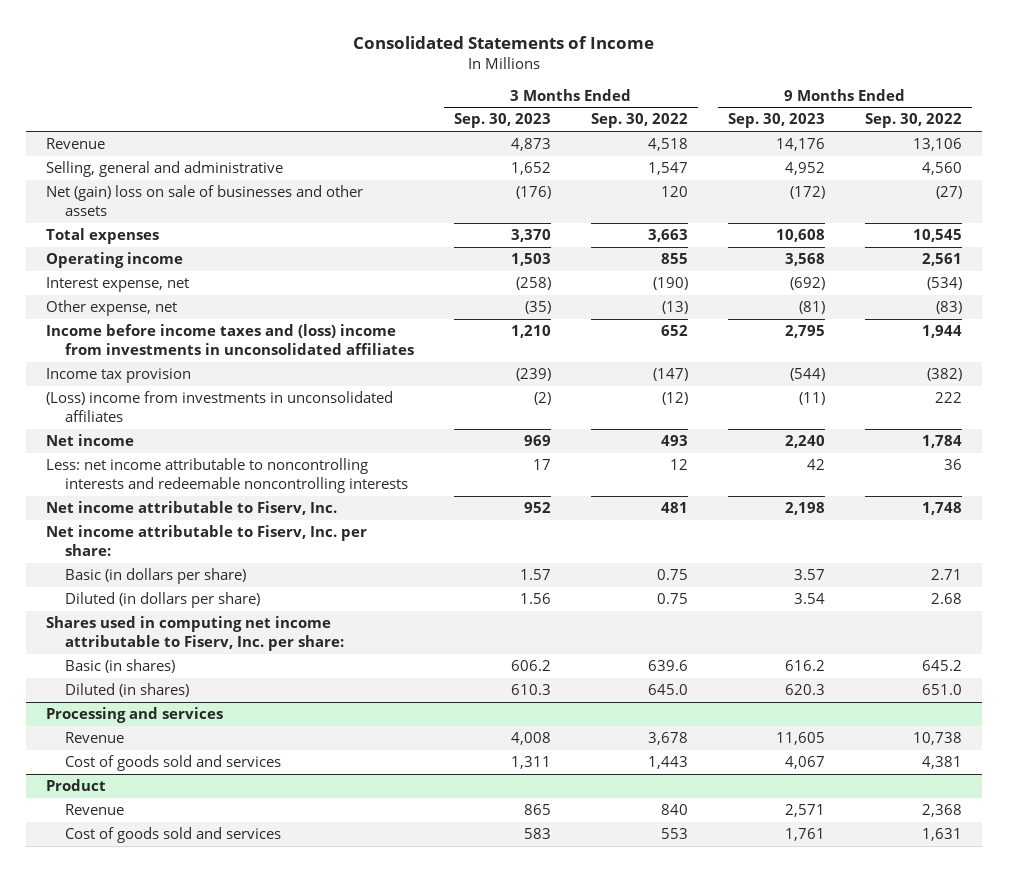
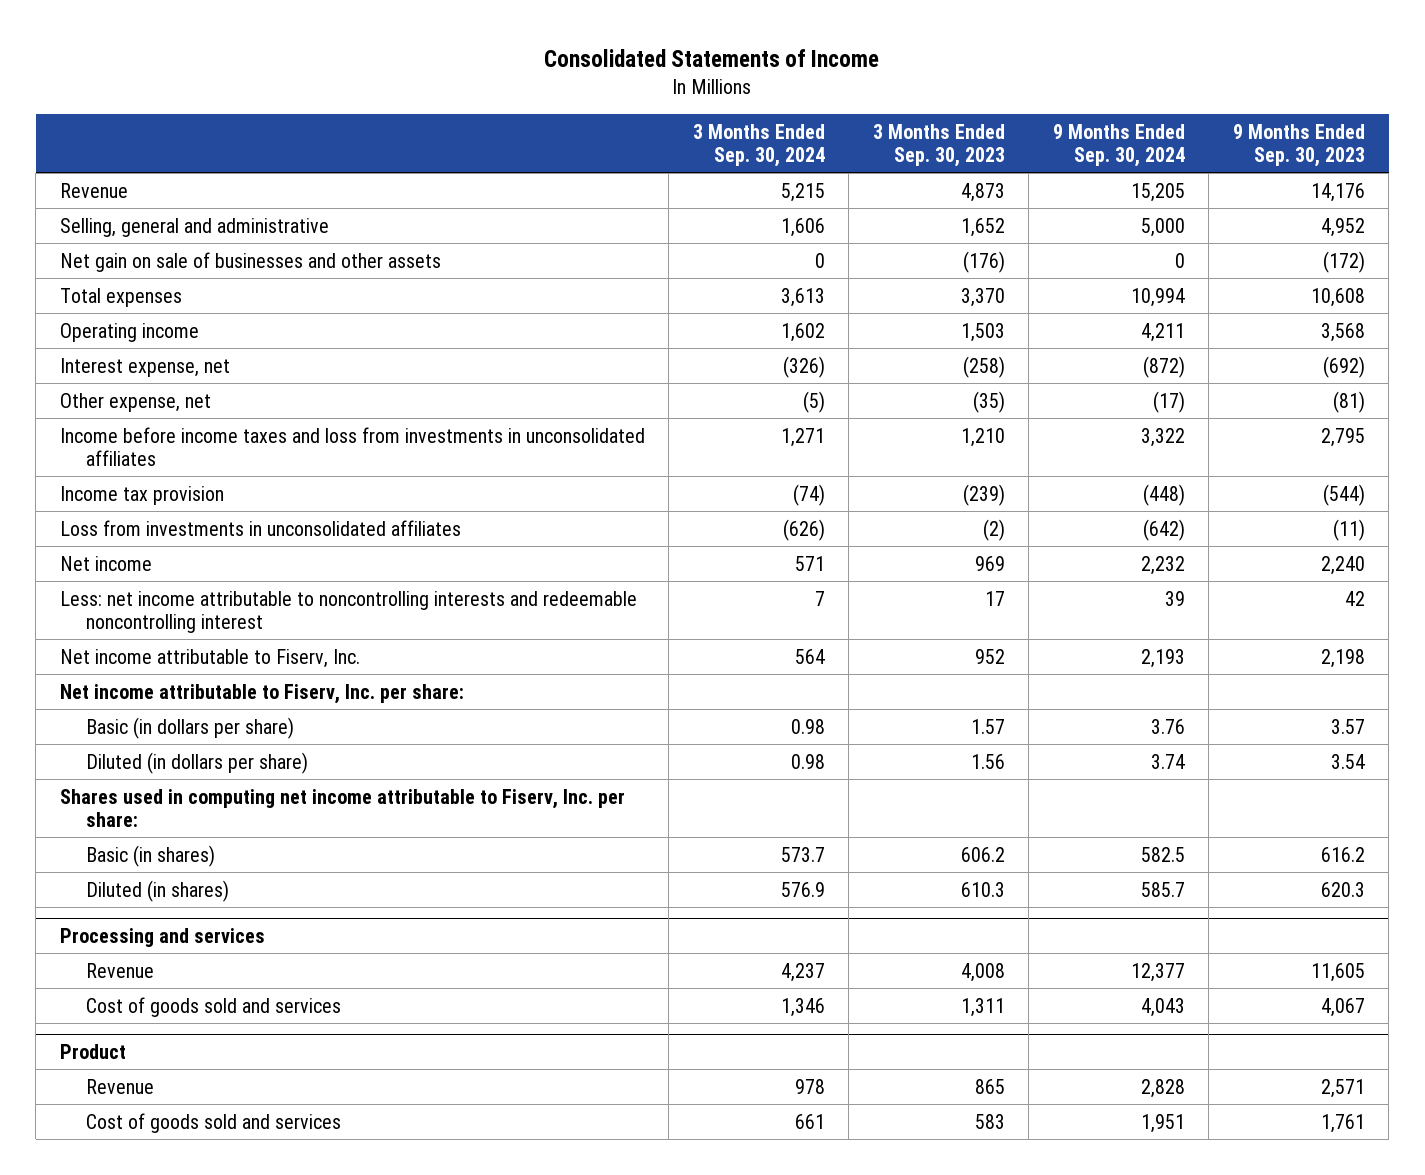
- | 3 Months Ended Sep. 30, 2023 | 3 Months Ended Sep. 30, 2022 | 9 Months Ended Sep. 30, 2023 | 9 Months Ended Sep. 30, 2022
+ | 3 Months Ended Sep. 30, 2024 | 3 Months Ended Sep. 30, 2023 | 9 Months Ended Sep. 30, 2024 | 9 Months Ended Sep. 30, 2023
- Net (gain) loss on sale of businesses and other assets | (176) | 120 | (172) | (27)
+ Net gain on sale of businesses and other assets | 0 | (176) | 0 | (172)
- Income before income taxes and (loss) income from investments in unconsolidated affiliates | 1,210 | 652 | 2,795 | 1,944
+ Income before income taxes and loss from investments in unconsolidated affiliates | 1,271 | 1,210 | 3,322 | 2,795
- (Loss) income from investments in unconsolidated affiliates | (2) | (12) | (11) | 222
+ Loss from investments in unconsolidated affiliates | (626) | (2) | (642) | (11)
- Less: net income attributable to noncontrolling interests and redeemable noncontrolling interests | 17 | 12 | 42 | 36
+ Less: net income attributable to noncontrolling interests and redeemable noncontrolling interest | 7 | 17 | 39 | 42

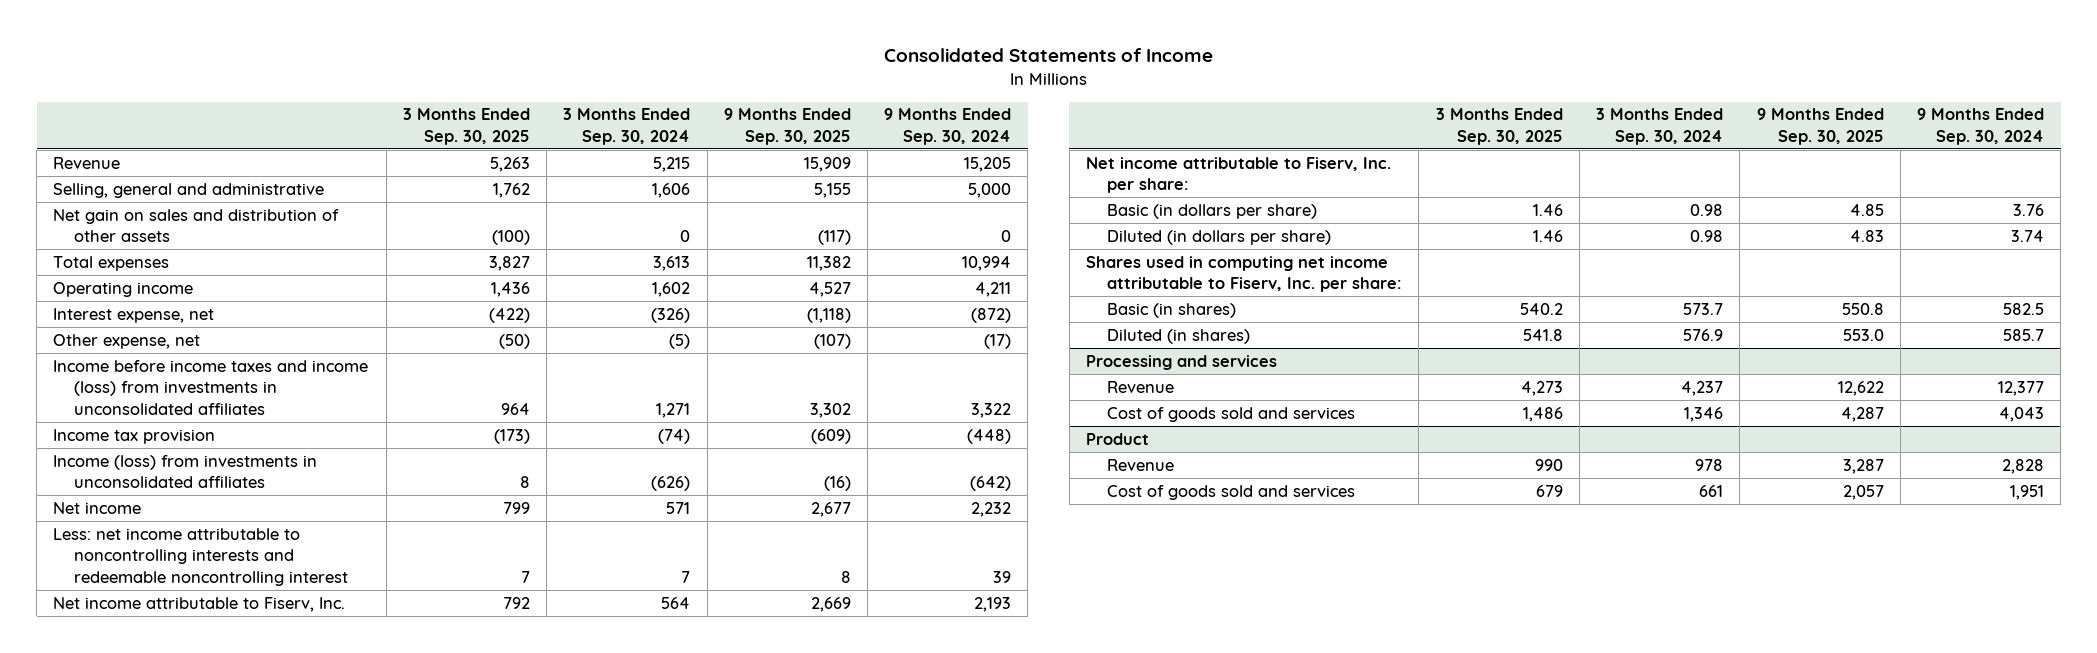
- | 3 Months Ended Sep. 30, 2024 | 3 Months Ended Sep. 30, 2023 | 9 Months Ended Sep. 30, 2024 | 9 Months Ended Sep. 30, 2023
+ | 3 Months Ended Sep. 30, 2025 | 3 Months Ended Sep. 30, 2024 | 9 Months Ended Sep. 30, 2025 | 9 Months Ended Sep. 30, 2024
- Net gain on sale of businesses and other assets | 0 | (176) | 0 | (172)
+ Net gain on sales and distribution of other assets | (100) | 0 | (117) | 0
- Income before income taxes and loss from investments in unconsolidated affiliates | 1,271 | 1,210 | 3,322 | 2,795
+ Income before income taxes and income (loss) from investments in unconsolidated affiliates | 964 | 1,271 | 3,302 | 3,322
- Loss from investments in unconsolidated affiliates | (626) | (2) | (642) | (11)
+ Income (loss) from investments in unconsolidated affiliates | 8 | (626) | (16) | (642)

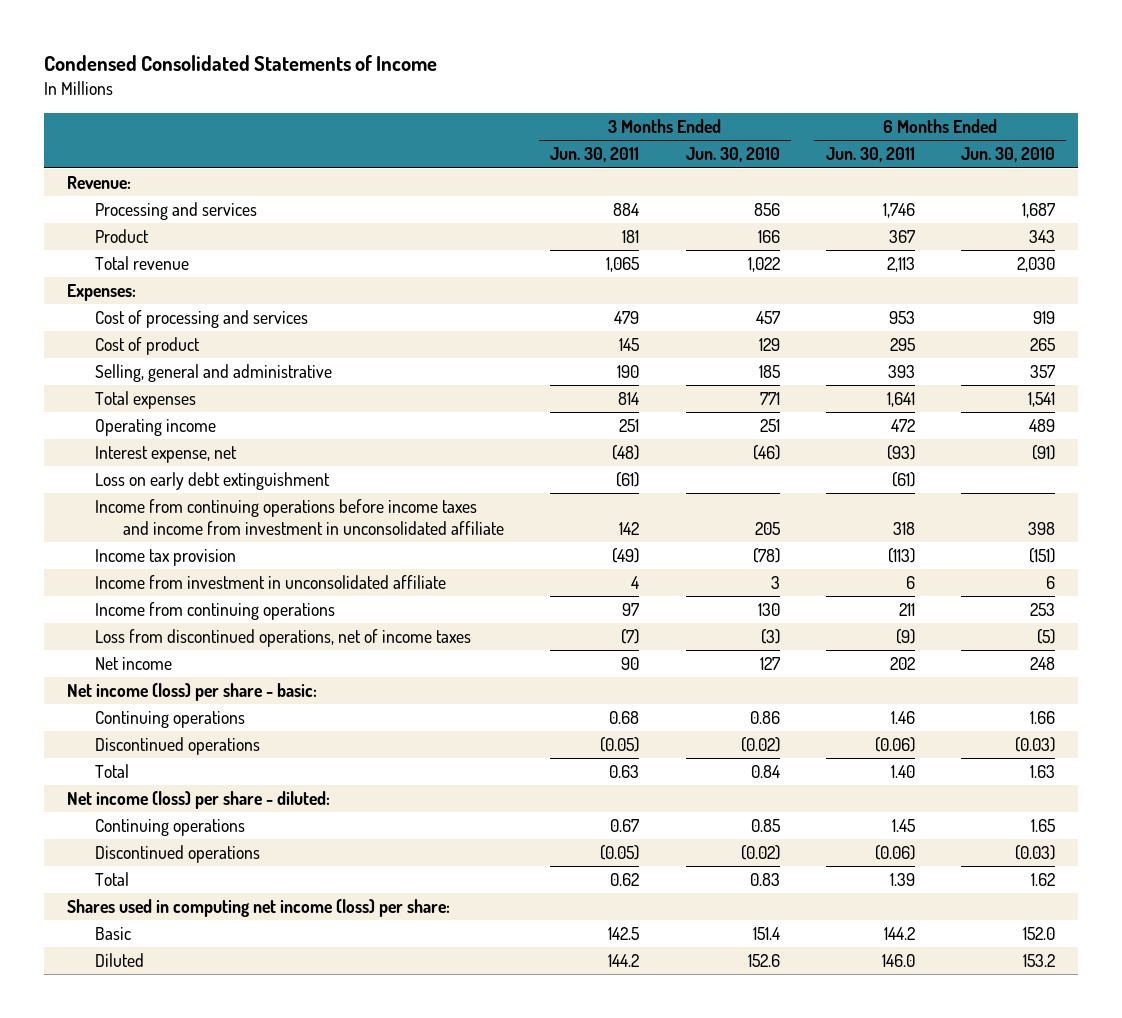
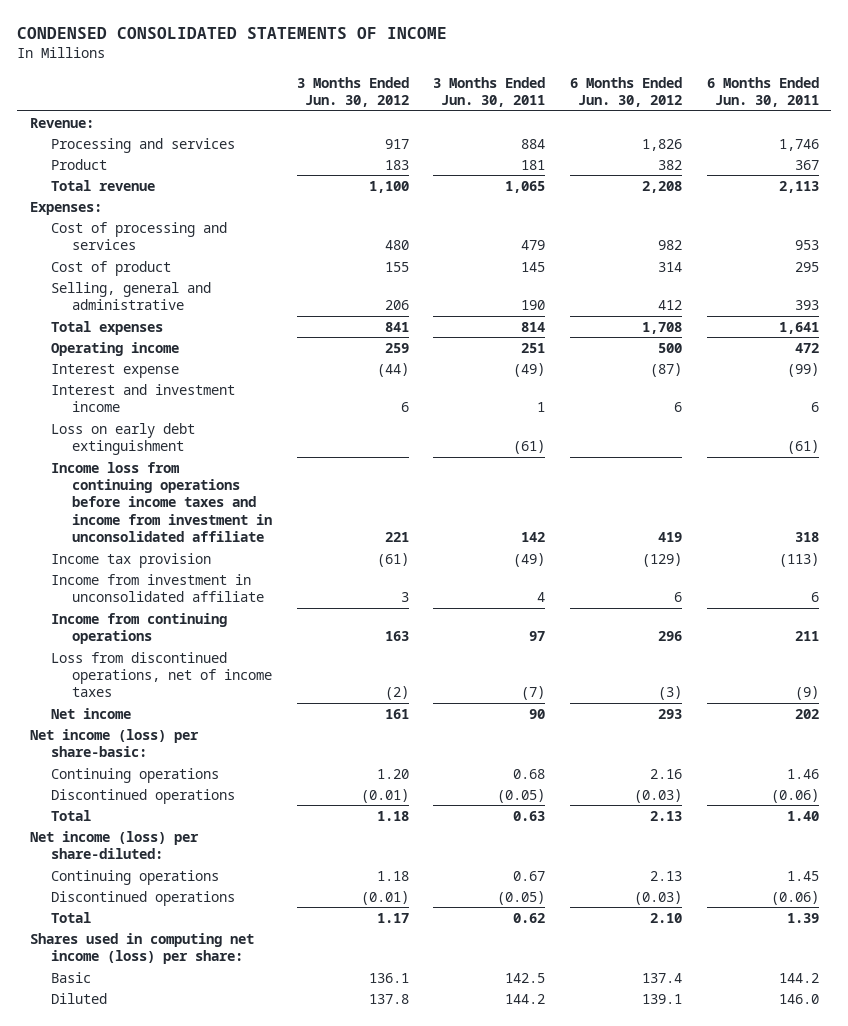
- Condensed Consolidated Statements of Income
+ CONDENSED CONSOLIDATED STATEMENTS OF INCOME
- | 3 Months Ended Jun. 30, 2011 | 3 Months Ended Jun. 30, 2010 | 6 Months Ended Jun. 30, 2011 | 6 Months Ended Jun. 30, 2010
+ | 3 Months Ended Jun. 30, 2012 | 3 Months Ended Jun. 30, 2011 | 6 Months Ended Jun. 30, 2012 | 6 Months Ended Jun. 30, 2011
- Interest expense, net | (48) | (46) | (93) | (91)
+ Interest expense | (44) | (49) | (87) | (99)
+ Interest and investment income | 6 | 1 | 6 | 6
- Income from continuing operations before income taxes and income from investment in unconsolidated affiliate | 142 | 205 | 318 | 398
+ Income loss from continuing operations before income taxes and income from investment in unconsolidated affiliate | 221 | 142 | 419 | 318
- Net income (loss) per share - basic:
+ Net income (loss) per share-basic:
- Net income (loss) per share - diluted:
+ Net income (loss) per share-diluted:

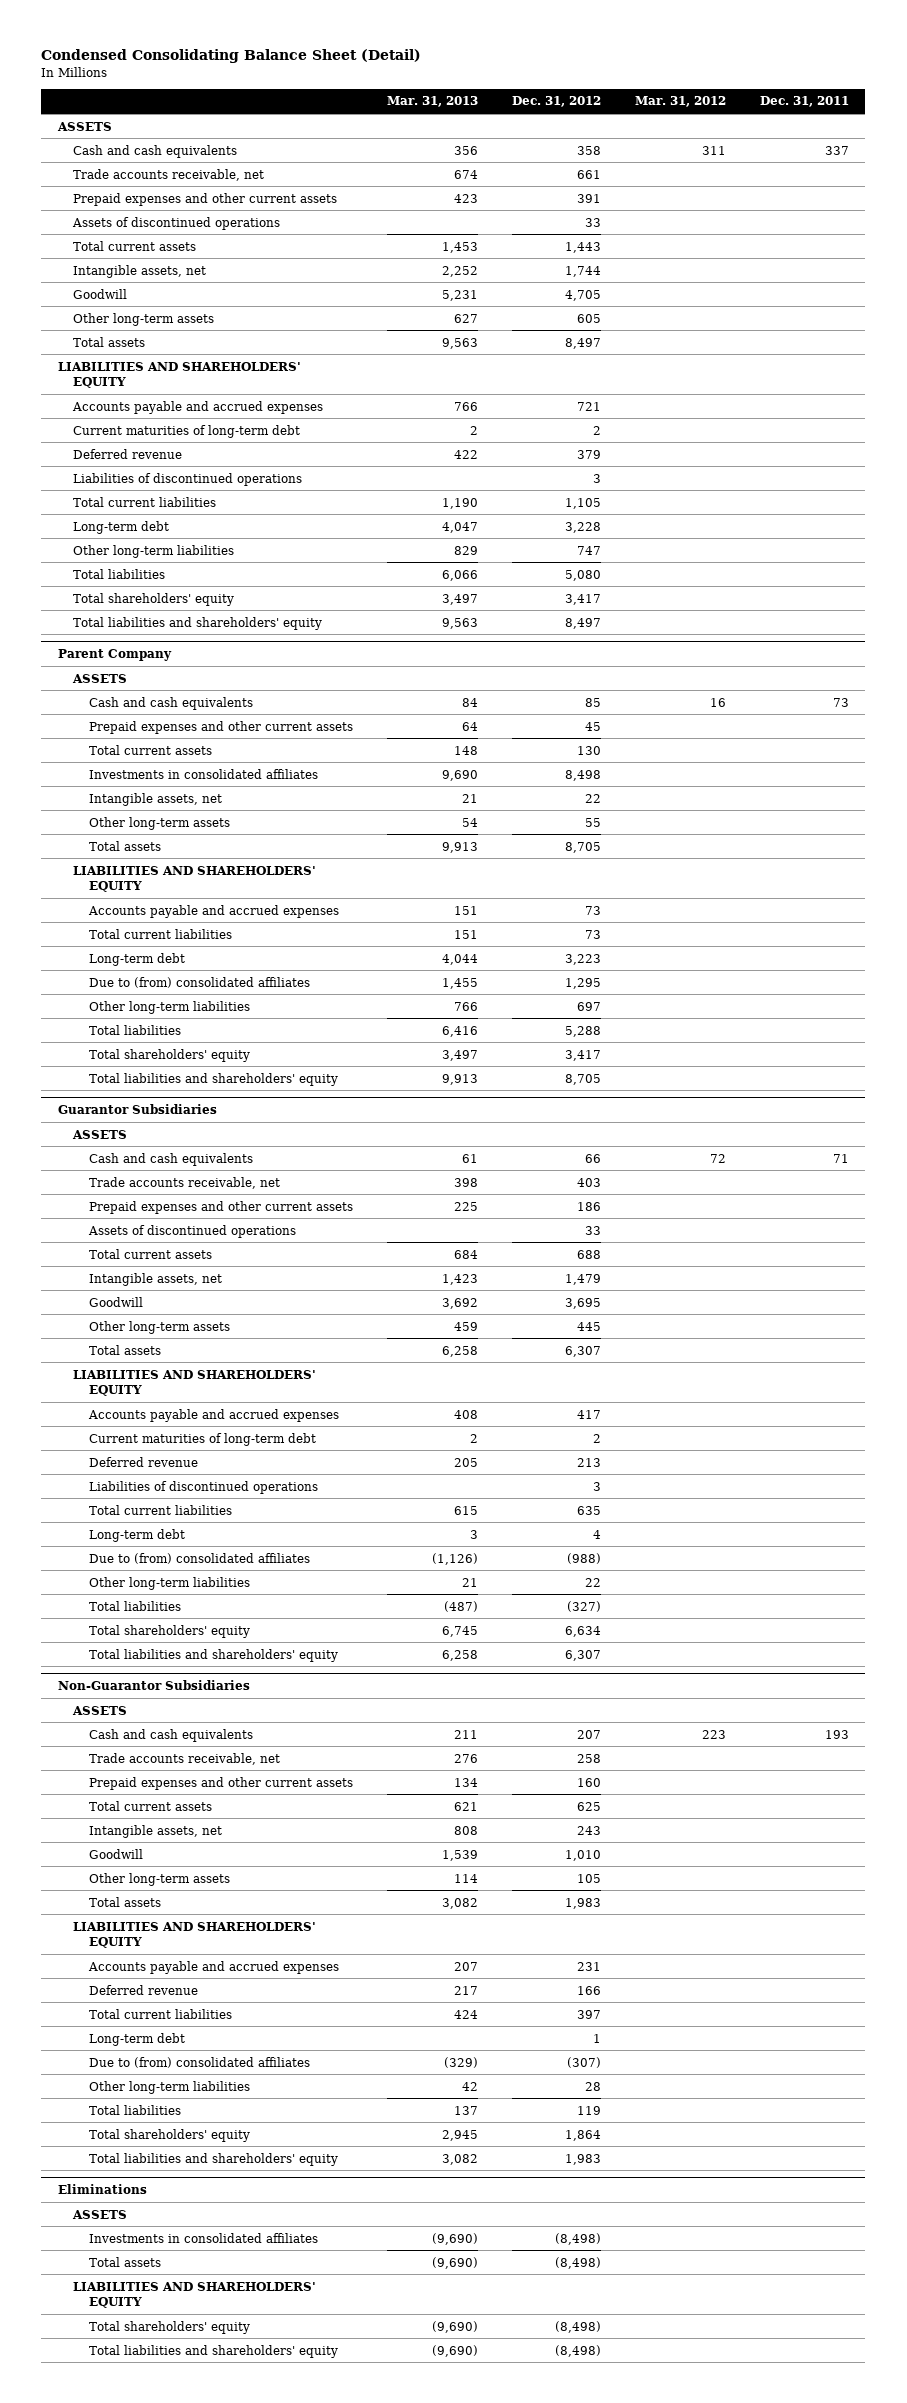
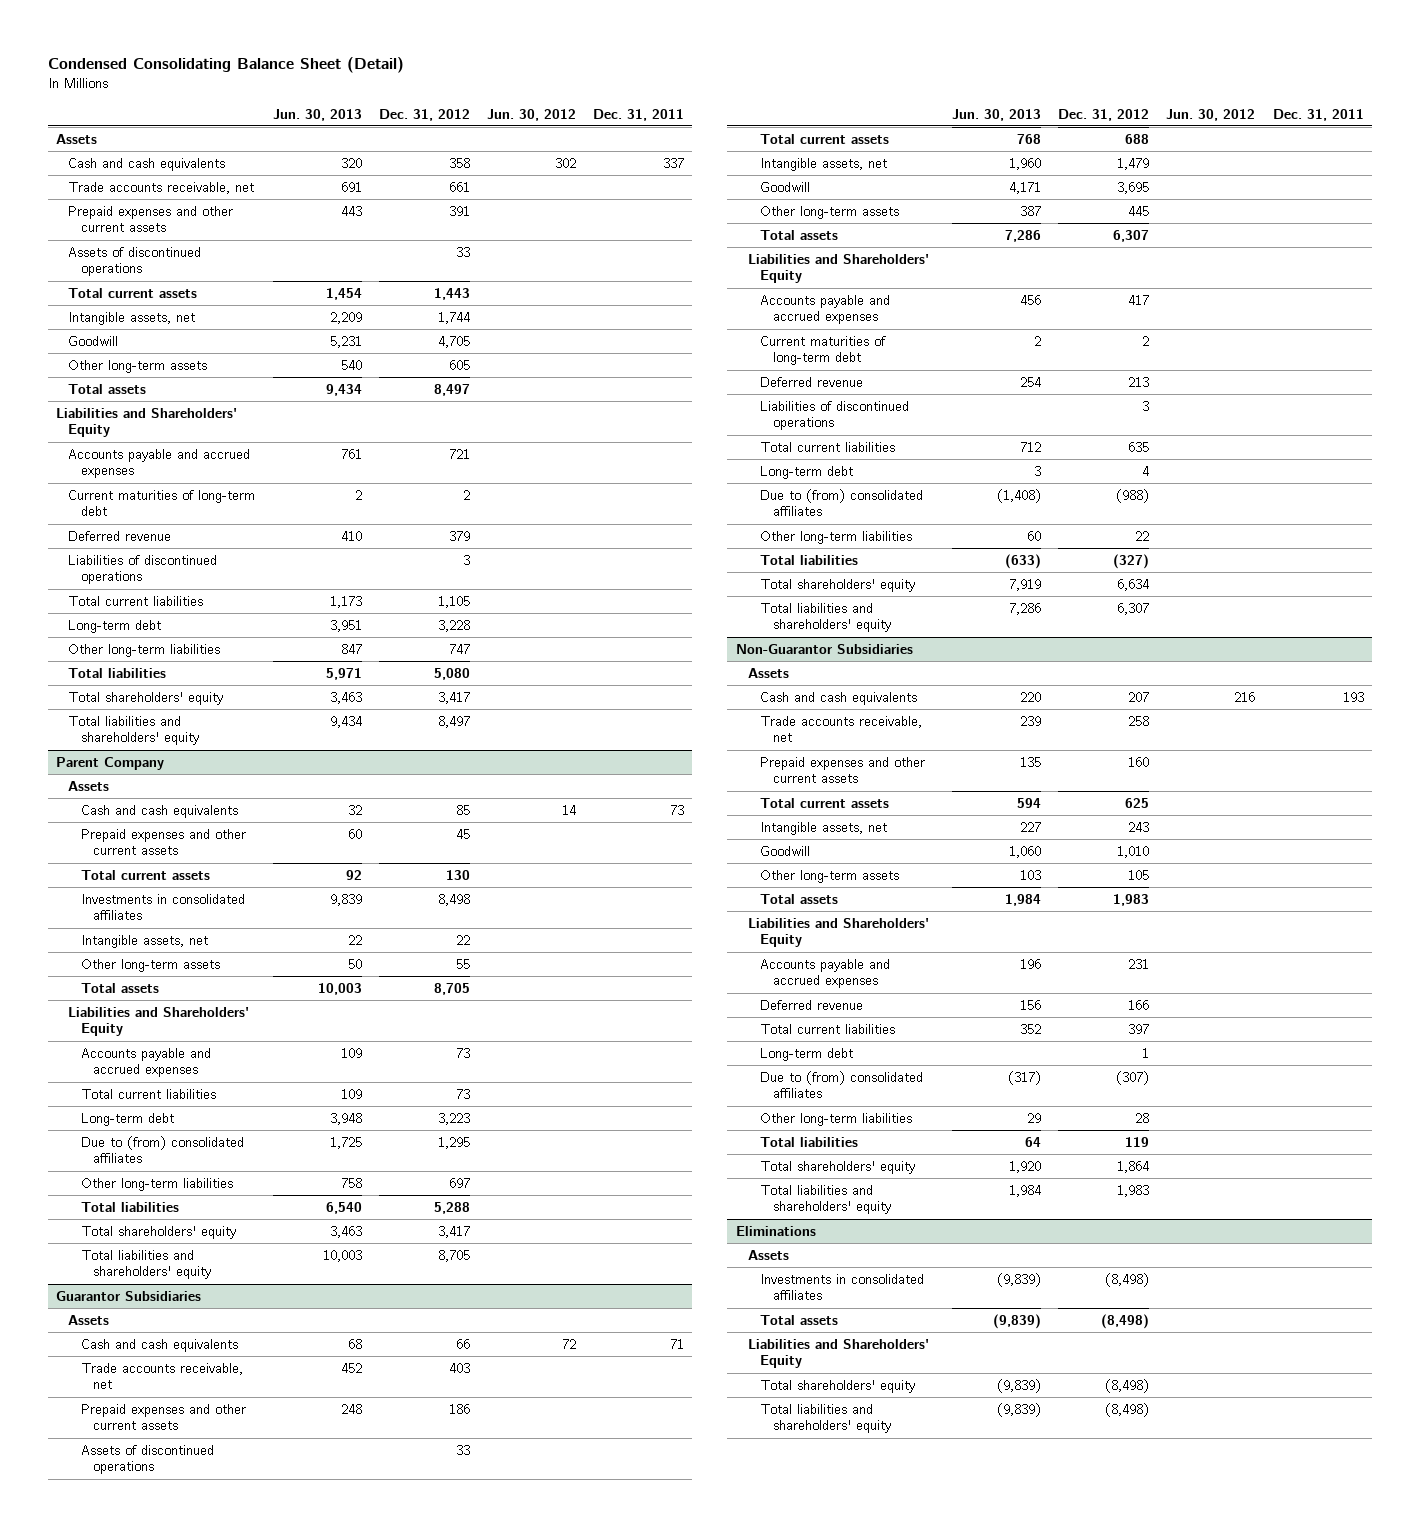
- | Mar. 31, 2013 | Dec. 31, 2012 | Mar. 31, 2012 | Dec. 31, 2011
+ | Jun. 30, 2013 | Dec. 31, 2012 | Jun. 30, 2012 | Dec. 31, 2011
- ASSETS
+ Assets
- LIABILITIES AND SHAREHOLDERS' EQUITY
+ Liabilities and Shareholders' Equity
@ Parent Company
- ASSETS
+ Assets
- LIABILITIES AND SHAREHOLDERS' EQUITY
+ Liabilities and Shareholders' Equity
@ Guarantor Subsidiaries
- ASSETS
+ Assets
- LIABILITIES AND SHAREHOLDERS' EQUITY
+ Liabilities and Shareholders' Equity
@ Non-Guarantor Subsidiaries
- ASSETS
+ Assets
- LIABILITIES AND SHAREHOLDERS' EQUITY
+ Liabilities and Shareholders' Equity
@ Eliminations
- ASSETS
+ Assets
- LIABILITIES AND SHAREHOLDERS' EQUITY
+ Liabilities and Shareholders' Equity

